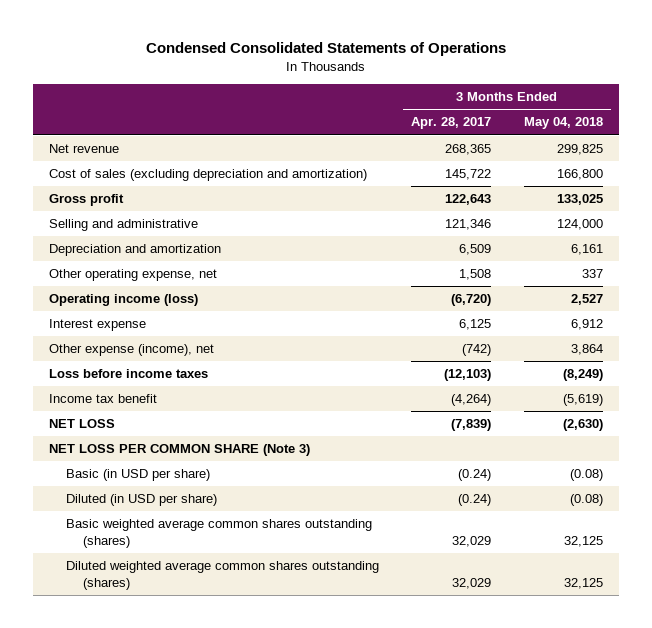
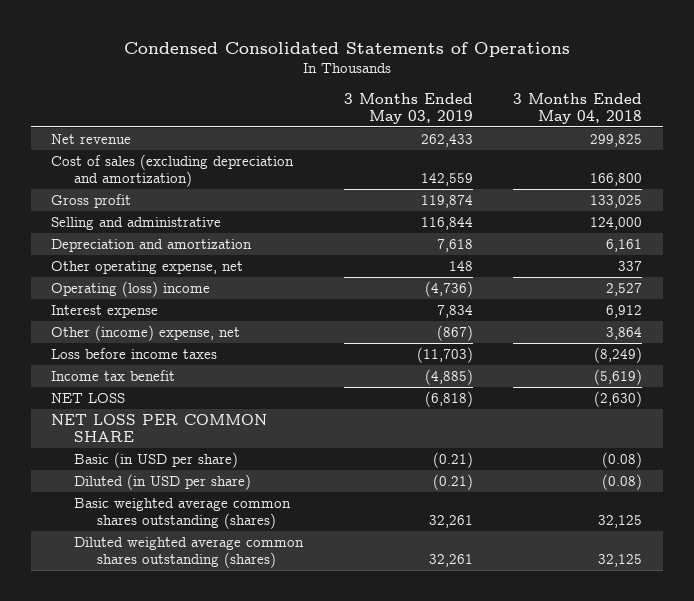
- | 3 Months Ended Apr. 28, 2017 | 3 Months Ended May 04, 2018
+ | 3 Months Ended May 03, 2019 | 3 Months Ended May 04, 2018
- Operating income (loss) | (6,720) | 2,527
+ Operating (loss) income | (4,736) | 2,527
- Other expense (income), net | (742) | 3,864
+ Other (income) expense, net | (867) | 3,864
- NET LOSS PER COMMON SHARE (Note 3)
+ NET LOSS PER COMMON SHARE

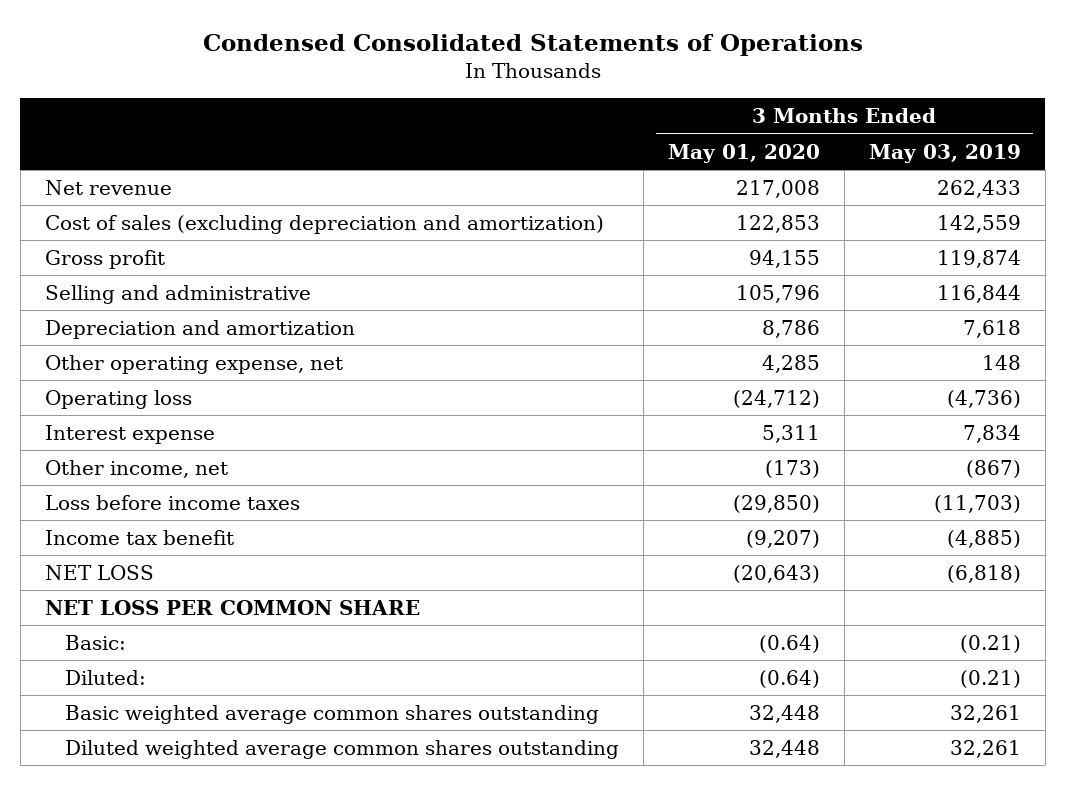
- | 3 Months Ended May 03, 2019 | 3 Months Ended May 04, 2018
+ | 3 Months Ended May 01, 2020 | 3 Months Ended May 03, 2019
- Operating (loss) income | (4,736) | 2,527
+ Operating loss | (24,712) | (4,736)
- Other (income) expense, net | (867) | 3,864
+ Other income, net | (173) | (867)
- Basic (in USD per share) | (0.21) | (0.08)
- Diluted (in USD per share) | (0.21) | (0.08)
- Basic weighted average common shares outstanding (shares) | 32,261 | 32,125
- Diluted weighted average common shares outstanding (shares) | 32,261 | 32,125
+ Basic: | (0.64) | (0.21)
+ Diluted: | (0.64) | (0.21)
+ Basic weighted average common shares outstanding | 32,448 | 32,261
+ Diluted weighted average common shares outstanding | 32,448 | 32,261

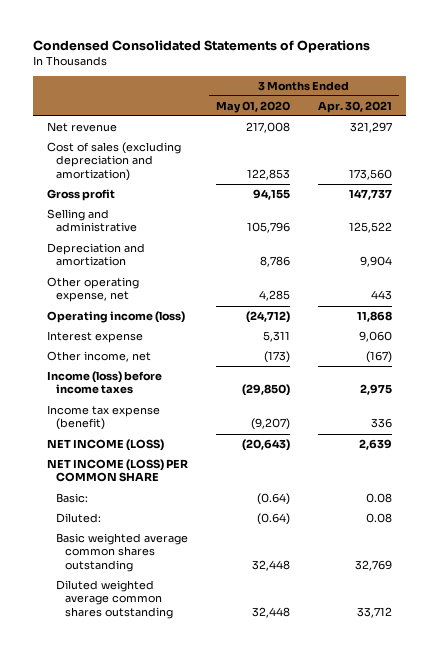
- | 3 Months Ended May 01, 2020 | 3 Months Ended May 03, 2019
+ | 3 Months Ended May 01, 2020 | 3 Months Ended Apr. 30, 2021
- Operating loss | (24,712) | (4,736)
+ Operating income (loss) | (24,712) | 11,868
- Loss before income taxes | (29,850) | (11,703)
- Income tax benefit | (9,207) | (4,885)
- NET LOSS | (20,643) | (6,818)
- NET LOSS PER COMMON SHARE
+ Income (loss) before income taxes | (29,850) | 2,975
+ Income tax expense (benefit) | (9,207) | 336
+ NET INCOME (LOSS) | (20,643) | 2,639
+ NET INCOME (LOSS) PER COMMON SHARE

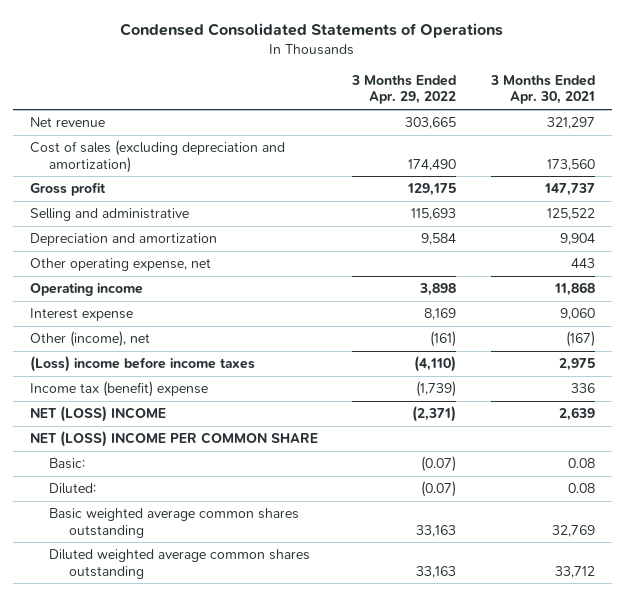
- | 3 Months Ended May 01, 2020 | 3 Months Ended Apr. 30, 2021
+ | 3 Months Ended Apr. 29, 2022 | 3 Months Ended Apr. 30, 2021
- Operating income (loss) | (24,712) | 11,868
+ Operating income | 3,898 | 11,868
- Other income, net | (173) | (167)
- Income (loss) before income taxes | (29,850) | 2,975
- Income tax expense (benefit) | (9,207) | 336
- NET INCOME (LOSS) | (20,643) | 2,639
- NET INCOME (LOSS) PER COMMON SHARE
+ Other (income), net | (161) | (167)
+ (Loss) income before income taxes | (4,110) | 2,975
+ Income tax (benefit) expense | (1,739) | 336
+ NET (LOSS) INCOME | (2,371) | 2,639
+ NET (LOSS) INCOME PER COMMON SHARE

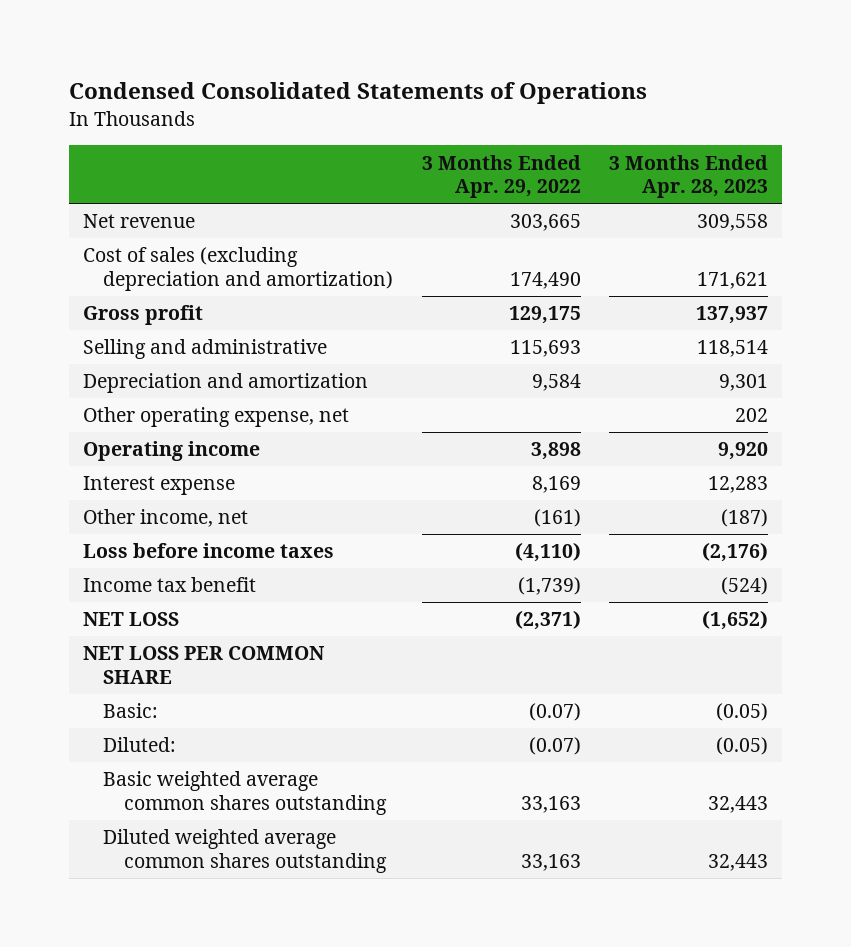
- | 3 Months Ended Apr. 29, 2022 | 3 Months Ended Apr. 30, 2021
+ | 3 Months Ended Apr. 29, 2022 | 3 Months Ended Apr. 28, 2023
- Other (income), net | (161) | (167)
- (Loss) income before income taxes | (4,110) | 2,975
- Income tax (benefit) expense | (1,739) | 336
- NET (LOSS) INCOME | (2,371) | 2,639
- NET (LOSS) INCOME PER COMMON SHARE
+ Other income, net | (161) | (187)
+ Loss before income taxes | (4,110) | (2,176)
+ Income tax benefit | (1,739) | (524)
+ NET LOSS | (2,371) | (1,652)
+ NET LOSS PER COMMON SHARE

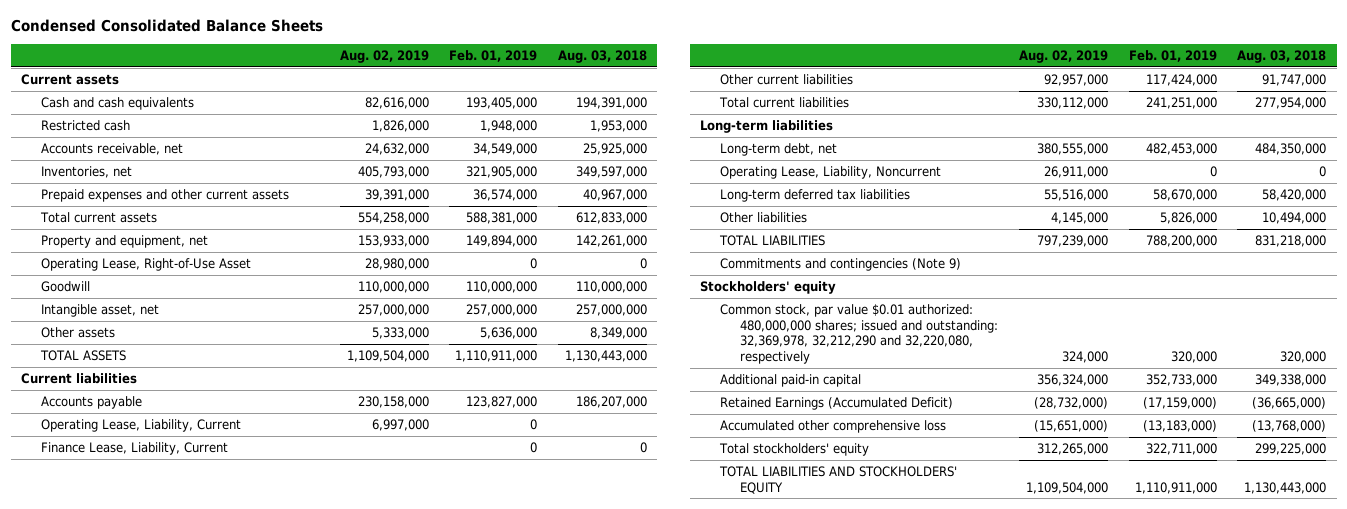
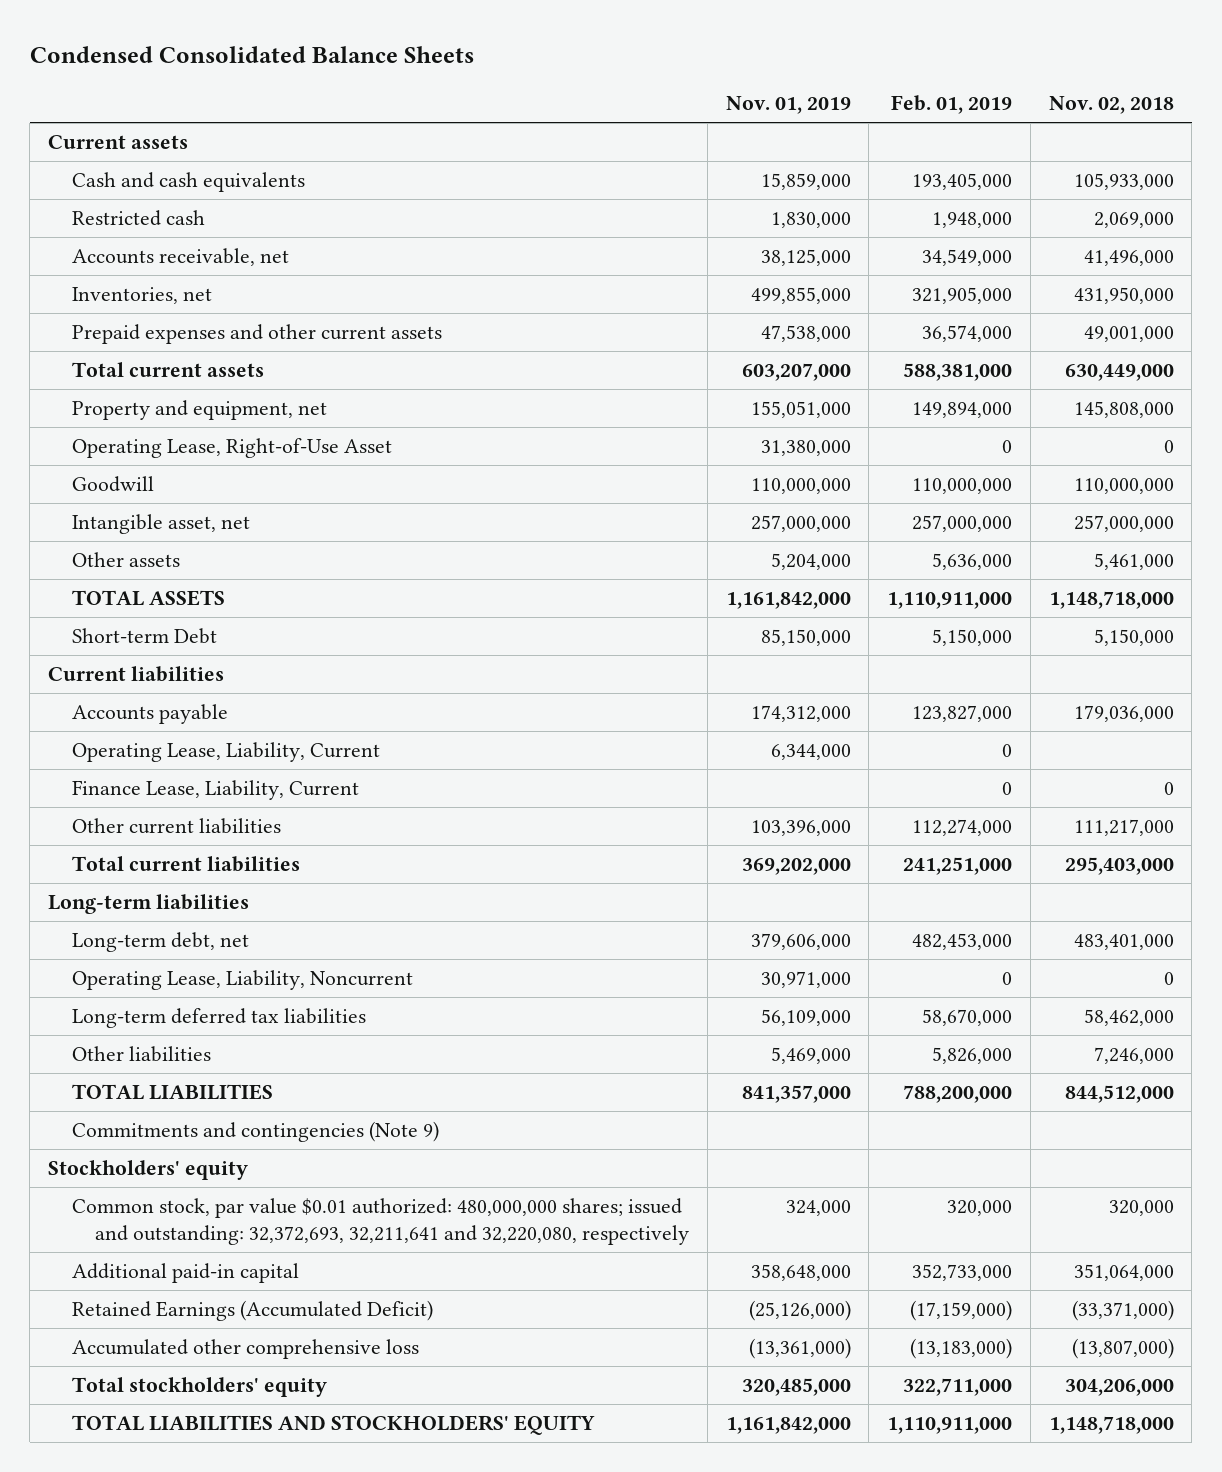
- | Aug. 02, 2019 | Feb. 01, 2019 | Aug. 03, 2018
+ | Nov. 01, 2019 | Feb. 01, 2019 | Nov. 02, 2018
+ Short-term Debt | 85,150,000 | 5,150,000 | 5,150,000
- Other current liabilities | 92,957,000 | 117,424,000 | 91,747,000
+ Other current liabilities | 103,396,000 | 112,274,000 | 111,217,000
- Common stock, par value $0.01 authorized: 480,000,000 shares; issued and outstanding: 32,369,978, 32,212,290 and 32,220,080, respectively | 324,000 | 320,000 | 320,000
+ Common stock, par value $0.01 authorized: 480,000,000 shares; issued and outstanding: 32,372,693, 32,211,641 and 32,220,080, respectively | 324,000 | 320,000 | 320,000

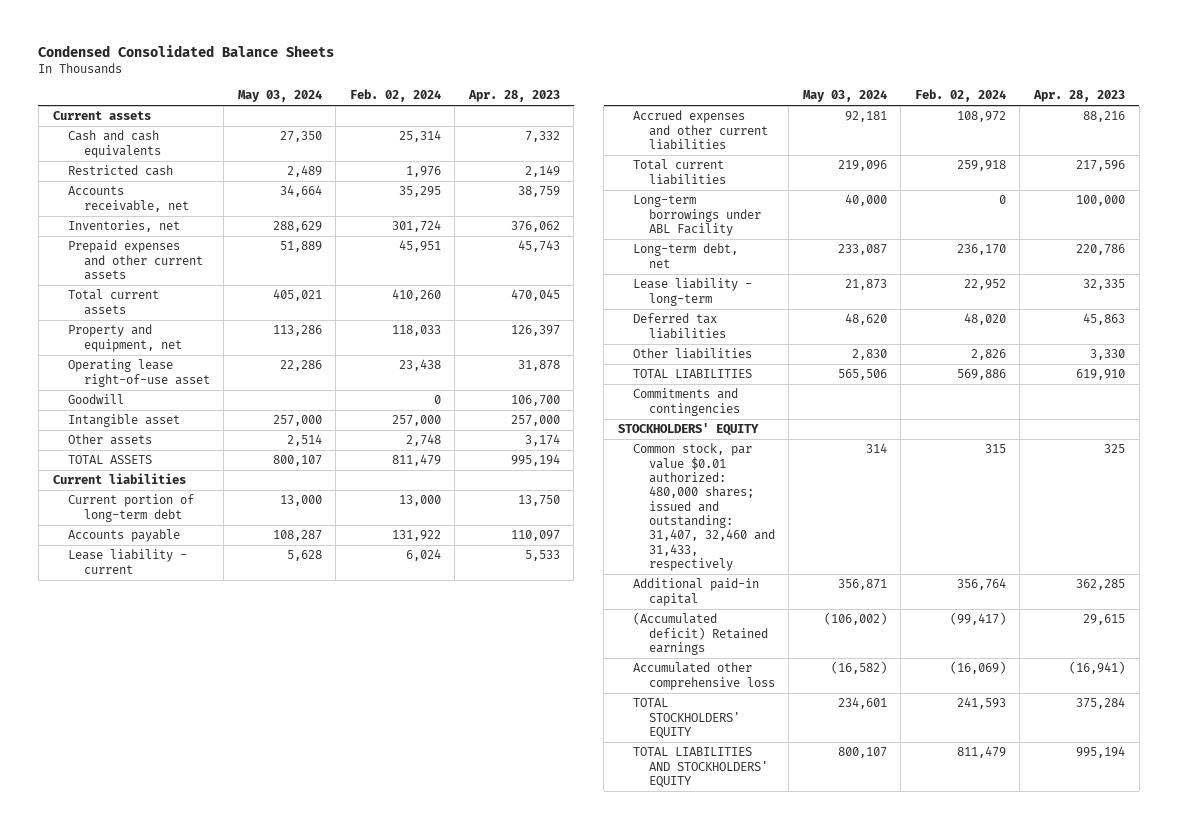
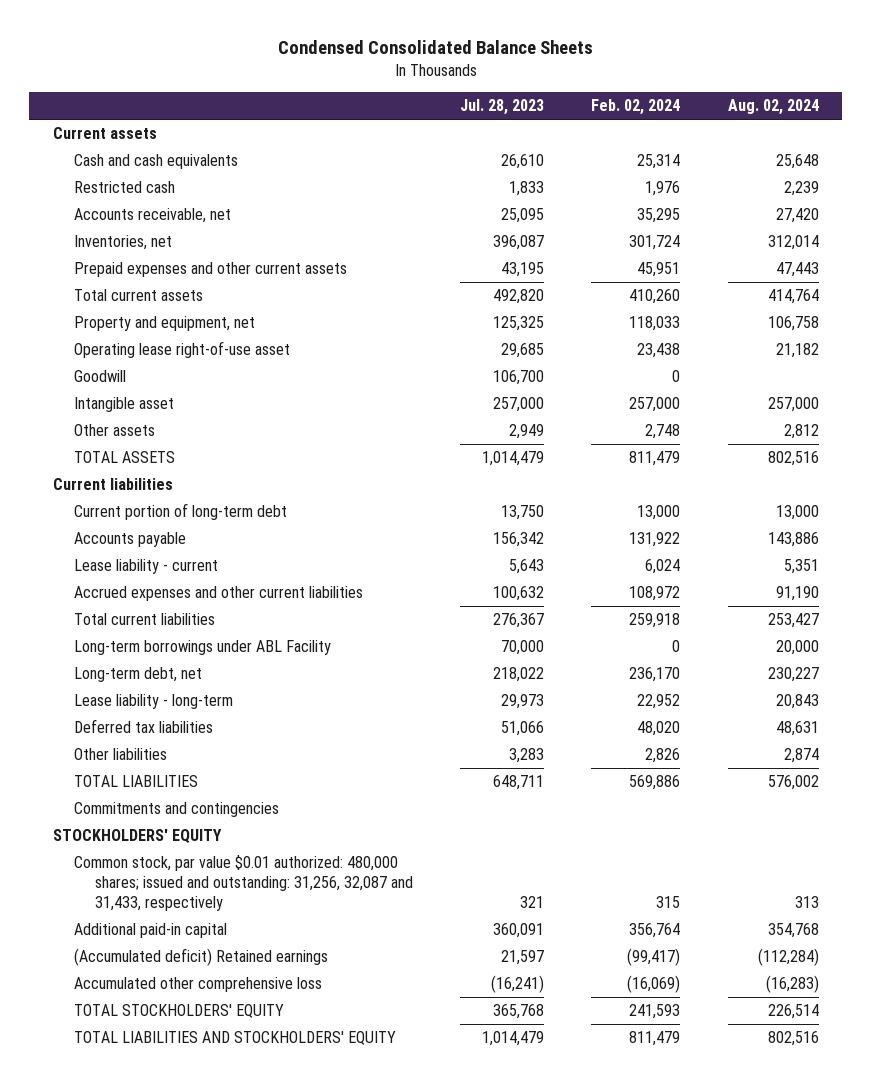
- | May 03, 2024 | Feb. 02, 2024 | Apr. 28, 2023
+ | Jul. 28, 2023 | Feb. 02, 2024 | Aug. 02, 2024
- Common stock, par value $0.01 authorized: 480,000 shares; issued and outstanding: 31,407, 32,460 and 31,433, respectively | 314 | 315 | 325
+ Common stock, par value $0.01 authorized: 480,000 shares; issued and outstanding: 31,256, 32,087 and 31,433, respectively | 321 | 315 | 313

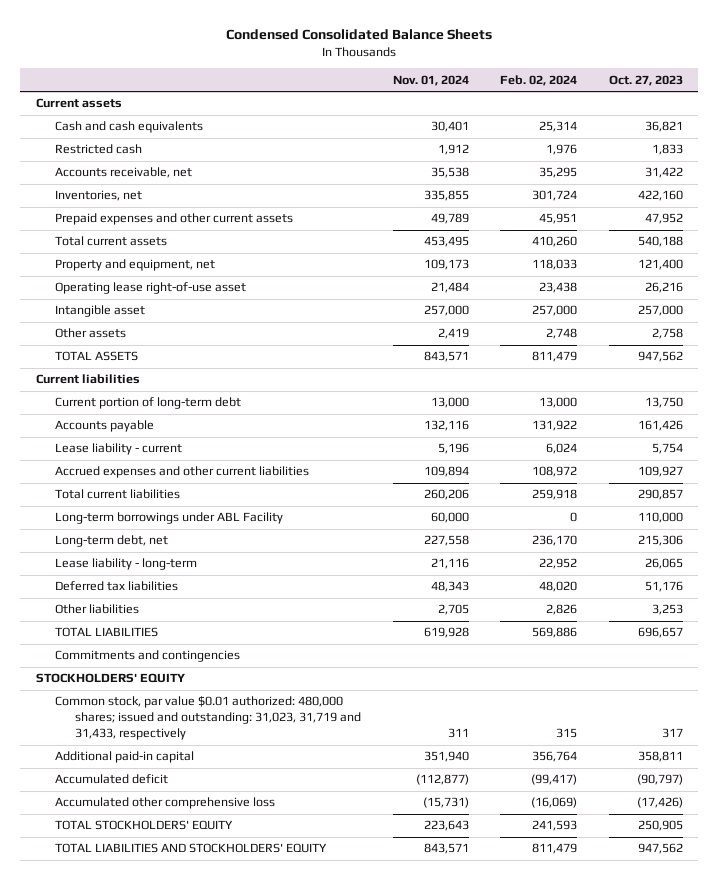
- | Jul. 28, 2023 | Feb. 02, 2024 | Aug. 02, 2024
+ | Nov. 01, 2024 | Feb. 02, 2024 | Oct. 27, 2023
- Goodwill | 106,700 | 0 |
- Common stock, par value $0.01 authorized: 480,000 shares; issued and outstanding: 31,256, 32,087 and 31,433, respectively | 321 | 315 | 313
+ Common stock, par value $0.01 authorized: 480,000 shares; issued and outstanding: 31,023, 31,719 and 31,433, respectively | 311 | 315 | 317
- (Accumulated deficit) Retained earnings | 21,597 | (99,417) | (112,284)
+ Accumulated deficit | (112,877) | (99,417) | (90,797)

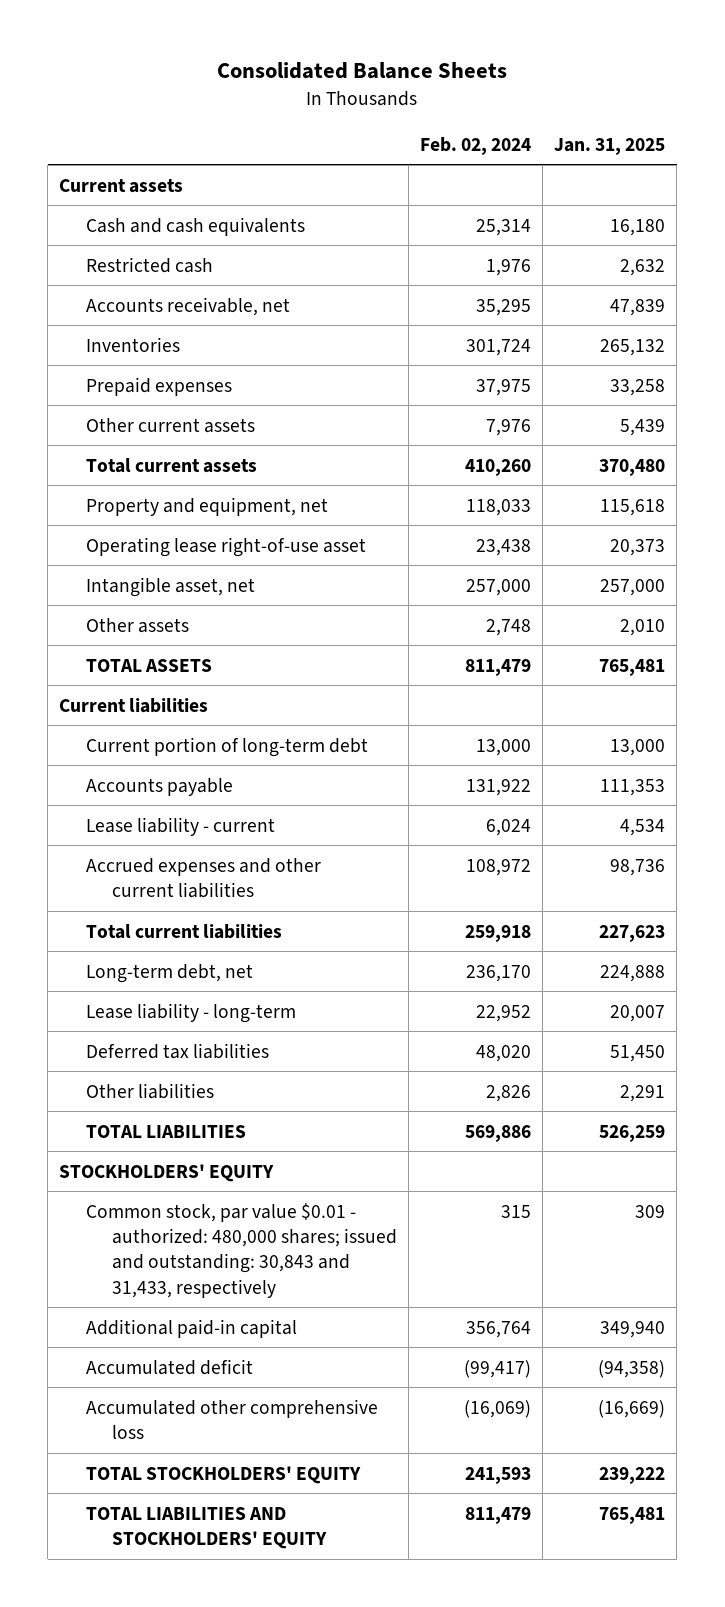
- Condensed Consolidated Balance Sheets
+ Consolidated Balance Sheets
- | Nov. 01, 2024 | Feb. 02, 2024 | Oct. 27, 2023
+ | Feb. 02, 2024 | Jan. 31, 2025
- Inventories, net | 335,855 | 301,724 | 422,160
- Prepaid expenses and other current assets | 49,789 | 45,951 | 47,952
+ Inventories | 301,724 | 265,132
+ Prepaid expenses | 37,975 | 33,258
+ Other current assets | 7,976 | 5,439
- Intangible asset | 257,000 | 257,000 | 257,000
+ Intangible asset, net | 257,000 | 257,000
- Long-term borrowings under ABL Facility | 60,000 | 0 | 110,000
- Commitments and contingencies
- Common stock, par value $0.01 authorized: 480,000 shares; issued and outstanding: 31,023, 31,719 and 31,433, respectively | 311 | 315 | 317
+ Common stock, par value $0.01 - authorized: 480,000 shares; issued and outstanding: 30,843 and 31,433, respectively | 315 | 309

